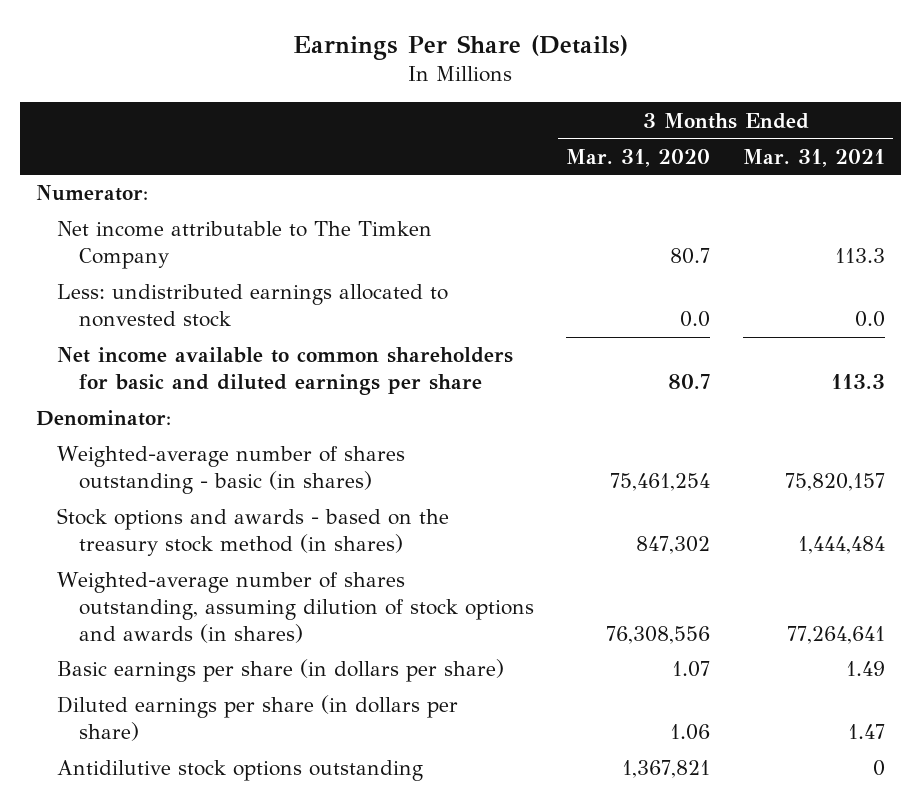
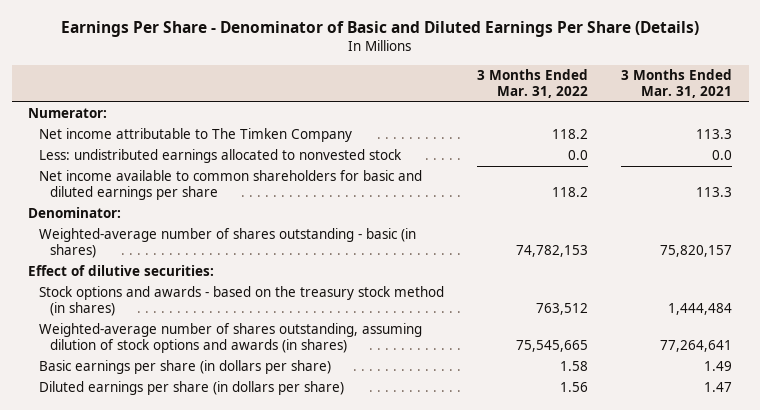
- Earnings Per Share (Details)
+ Earnings Per Share - Denominator of Basic and Diluted Earnings Per Share (Details)
- | 3 Months Ended Mar. 31, 2020 | 3 Months Ended Mar. 31, 2021
+ | 3 Months Ended Mar. 31, 2022 | 3 Months Ended Mar. 31, 2021
+ Effect of dilutive securities:
- Antidilutive stock options outstanding | 1,367,821 | 0

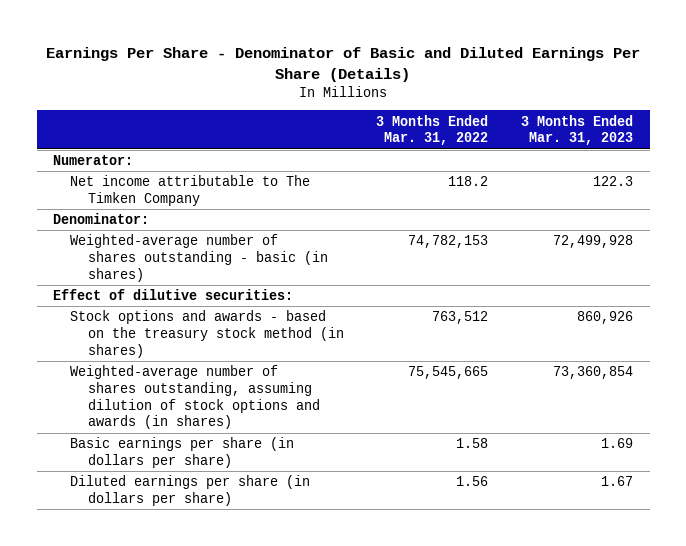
- | 3 Months Ended Mar. 31, 2022 | 3 Months Ended Mar. 31, 2021
+ | 3 Months Ended Mar. 31, 2022 | 3 Months Ended Mar. 31, 2023
- Less: undistributed earnings allocated to nonvested stock | 0.0 | 0.0
- Net income available to common shareholders for basic and diluted earnings per share | 118.2 | 113.3

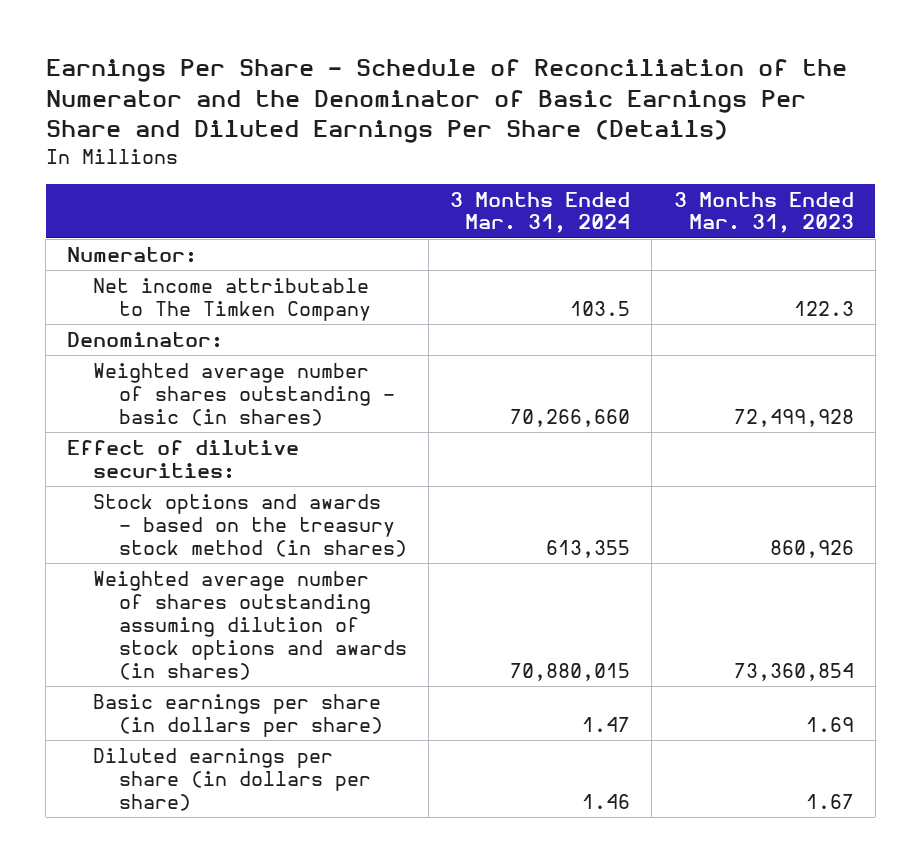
- Earnings Per Share - Denominator of Basic and Diluted Earnings Per Share (Details)
+ Earnings Per Share - Schedule of Reconciliation of the Numerator and the Denominator of Basic Earnings Per Share and Diluted Earnings Per Share (Details)
- | 3 Months Ended Mar. 31, 2022 | 3 Months Ended Mar. 31, 2023
+ | 3 Months Ended Mar. 31, 2024 | 3 Months Ended Mar. 31, 2023
- Weighted-average number of shares outstanding - basic (in shares) | 74,782,153 | 72,499,928
+ Weighted average number of shares outstanding - basic (in shares) | 70,266,660 | 72,499,928
- Weighted-average number of shares outstanding, assuming dilution of stock options and awards (in shares) | 75,545,665 | 73,360,854
+ Weighted average number of shares outstanding assuming dilution of stock options and awards (in shares) | 70,880,015 | 73,360,854

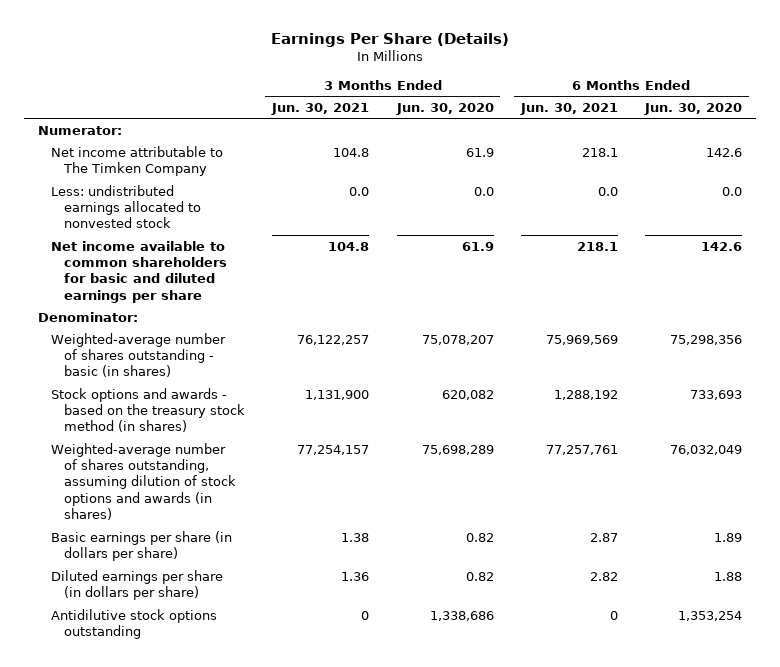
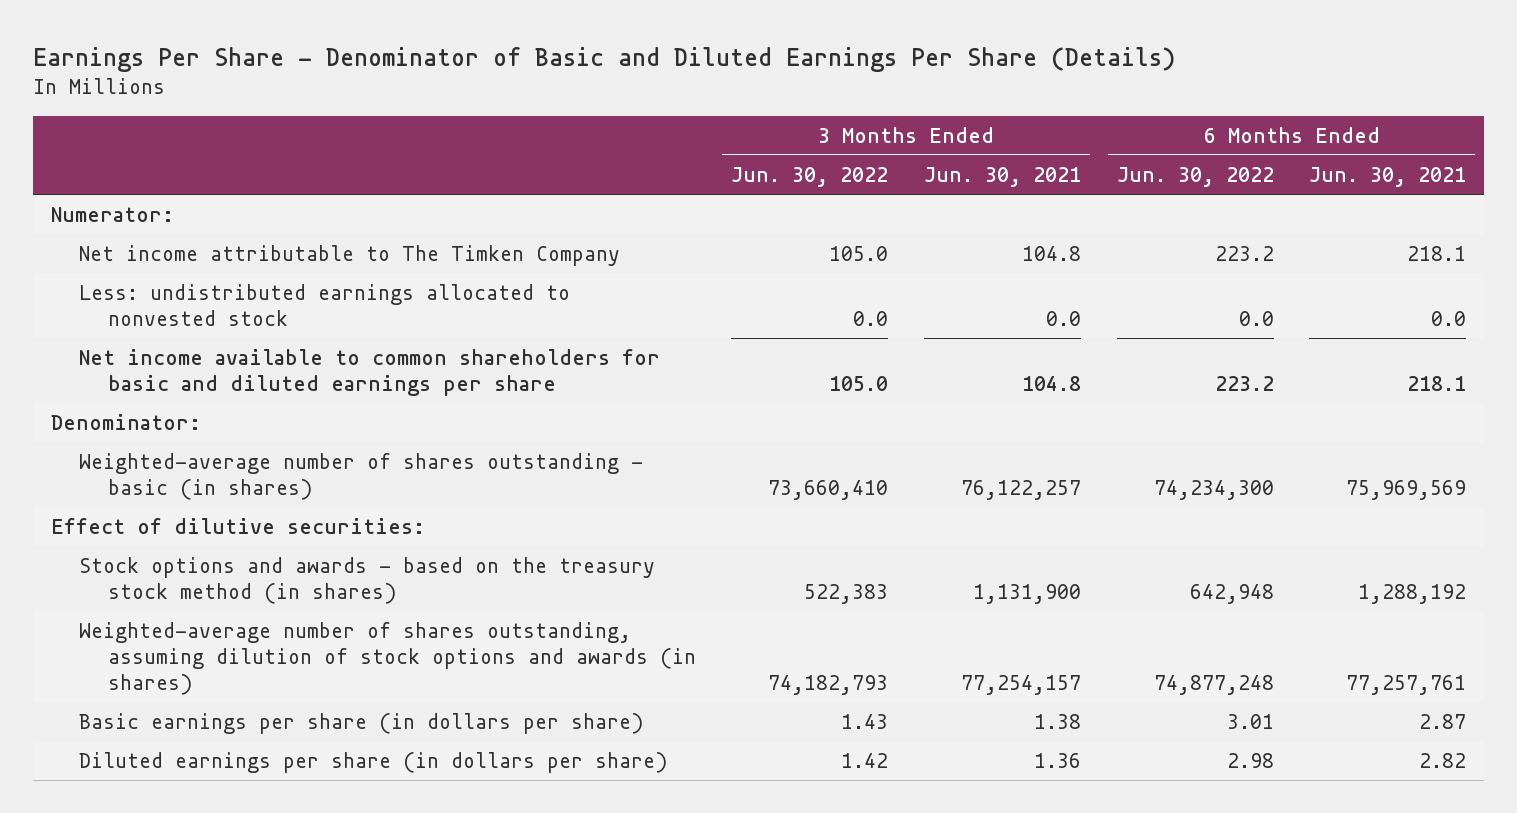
- Earnings Per Share (Details)
+ Earnings Per Share - Denominator of Basic and Diluted Earnings Per Share (Details)
- | 3 Months Ended Jun. 30, 2021 | 3 Months Ended Jun. 30, 2020 | 6 Months Ended Jun. 30, 2021 | 6 Months Ended Jun. 30, 2020
+ | 3 Months Ended Jun. 30, 2022 | 3 Months Ended Jun. 30, 2021 | 6 Months Ended Jun. 30, 2022 | 6 Months Ended Jun. 30, 2021
+ Effect of dilutive securities:
- Antidilutive stock options outstanding | 0 | 1,338,686 | 0 | 1,353,254

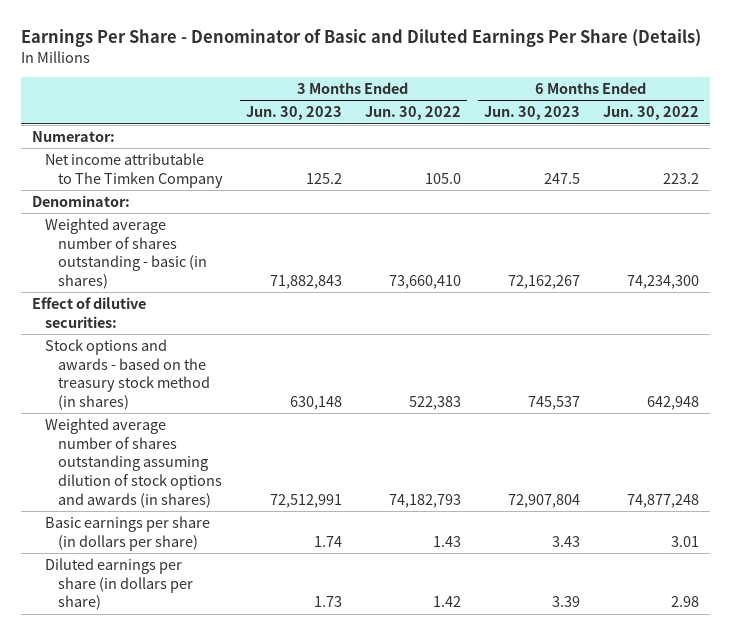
- | 3 Months Ended Jun. 30, 2022 | 3 Months Ended Jun. 30, 2021 | 6 Months Ended Jun. 30, 2022 | 6 Months Ended Jun. 30, 2021
+ | 3 Months Ended Jun. 30, 2023 | 3 Months Ended Jun. 30, 2022 | 6 Months Ended Jun. 30, 2023 | 6 Months Ended Jun. 30, 2022
- Less: undistributed earnings allocated to nonvested stock | 0.0 | 0.0 | 0.0 | 0.0
- Net income available to common shareholders for basic and diluted earnings per share | 105.0 | 104.8 | 223.2 | 218.1
- Weighted-average number of shares outstanding - basic (in shares) | 73,660,410 | 76,122,257 | 74,234,300 | 75,969,569
+ Weighted average number of shares outstanding - basic (in shares) | 71,882,843 | 73,660,410 | 72,162,267 | 74,234,300
- Weighted-average number of shares outstanding, assuming dilution of stock options and awards (in shares) | 74,182,793 | 77,254,157 | 74,877,248 | 77,257,761
+ Weighted average number of shares outstanding assuming dilution of stock options and awards (in shares) | 72,512,991 | 74,182,793 | 72,907,804 | 74,877,248

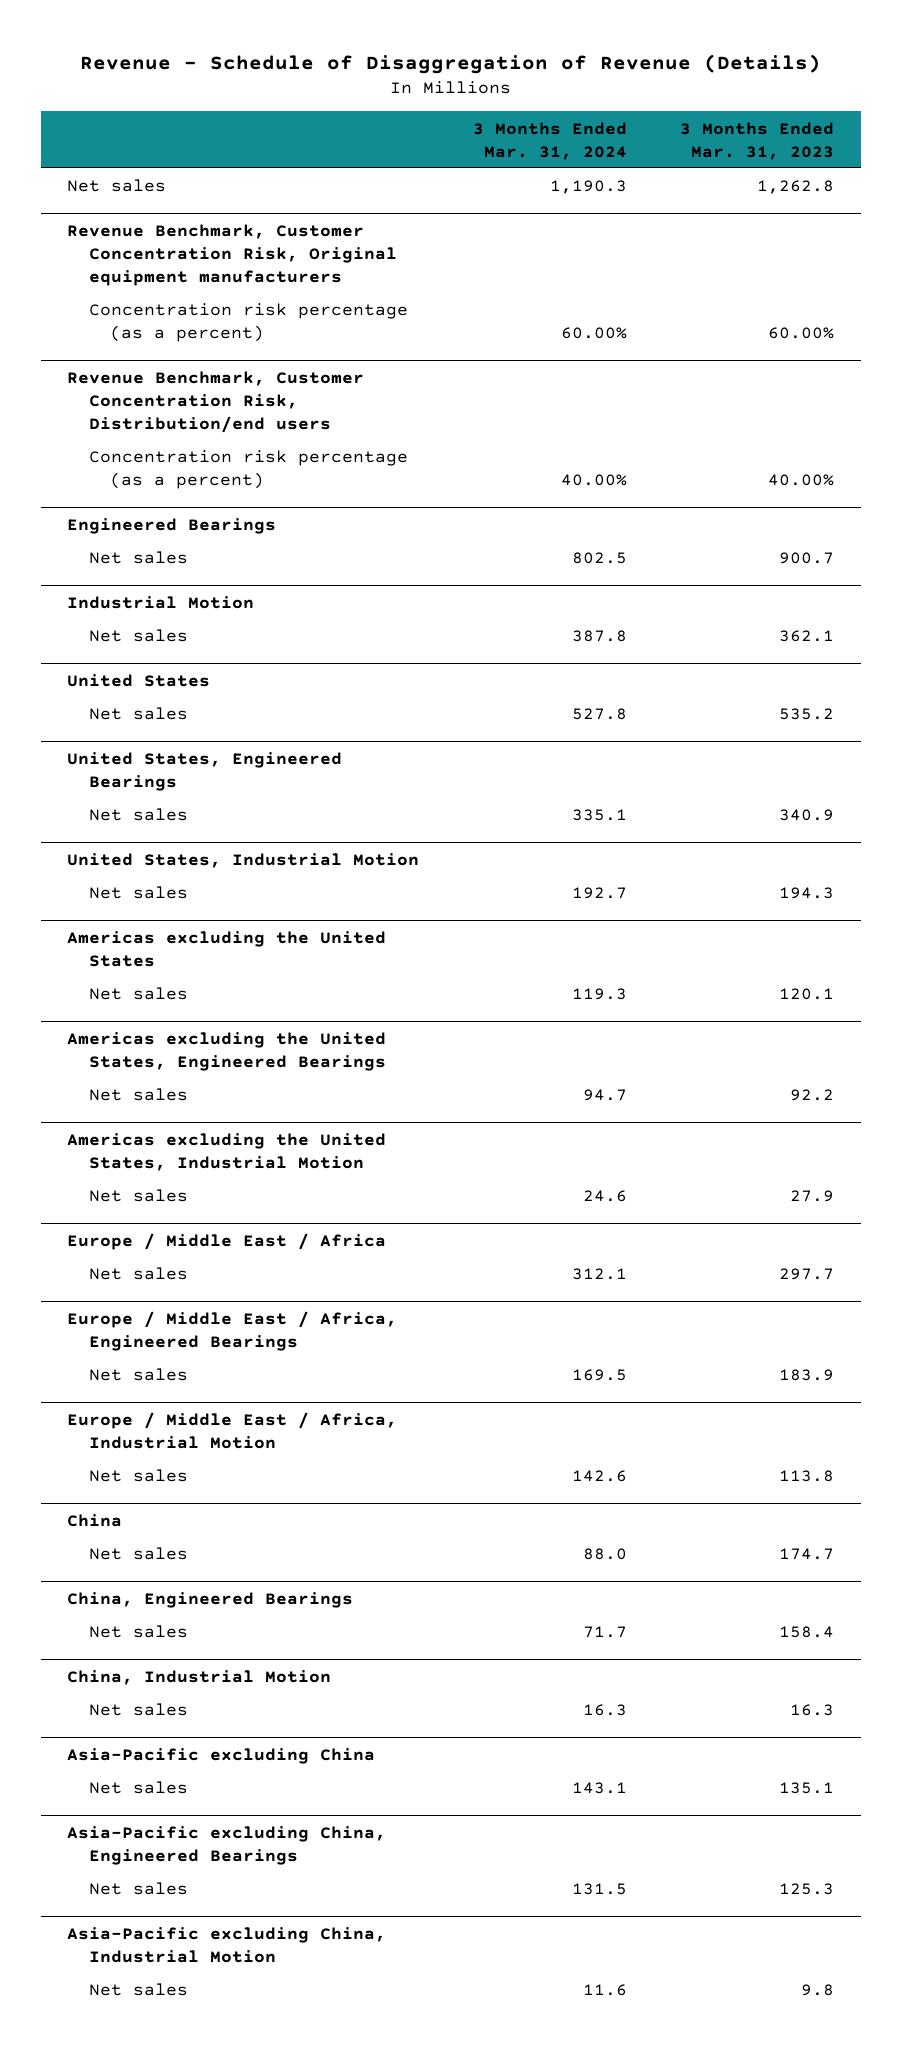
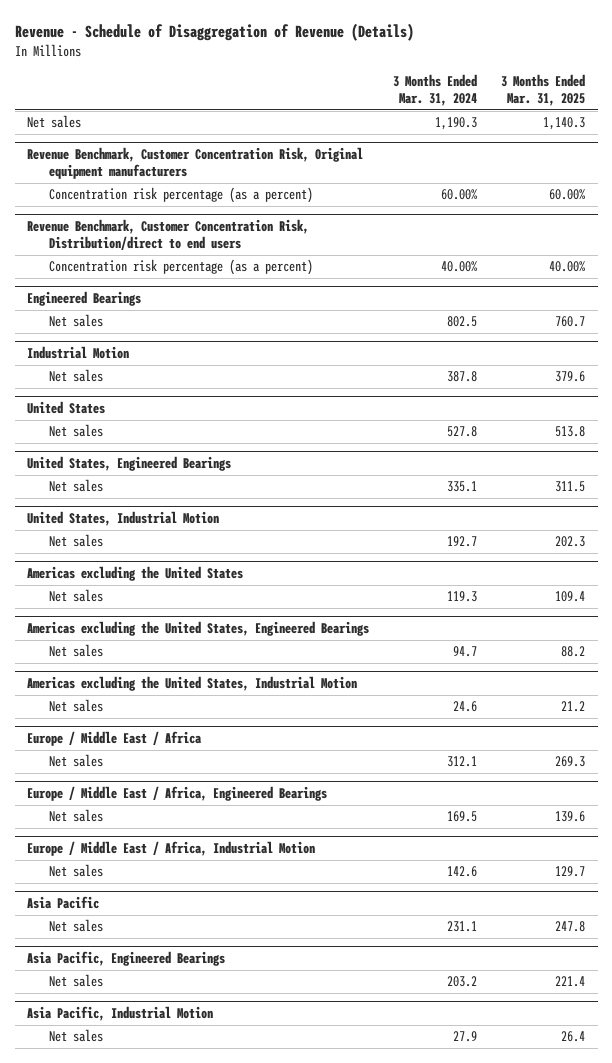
- | 3 Months Ended Mar. 31, 2024 | 3 Months Ended Mar. 31, 2023
+ | 3 Months Ended Mar. 31, 2024 | 3 Months Ended Mar. 31, 2025
- Revenue Benchmark, Customer Concentration Risk, Distribution/end users
+ Revenue Benchmark, Customer Concentration Risk, Distribution/direct to end users
- China
- Net sales | 88.0 | 174.7
- China, Engineered Bearings
- Net sales | 71.7 | 158.4
- China, Industrial Motion
- Net sales | 16.3 | 16.3
- Asia-Pacific excluding China
- Net sales | 143.1 | 135.1
- Asia-Pacific excluding China, Engineered Bearings
- Net sales | 131.5 | 125.3
- Asia-Pacific excluding China, Industrial Motion
- Net sales | 11.6 | 9.8
+ Asia Pacific
+ Net sales | 231.1 | 247.8
+ Asia Pacific, Engineered Bearings
+ Net sales | 203.2 | 221.4
+ Asia Pacific, Industrial Motion
+ Net sales | 27.9 | 26.4

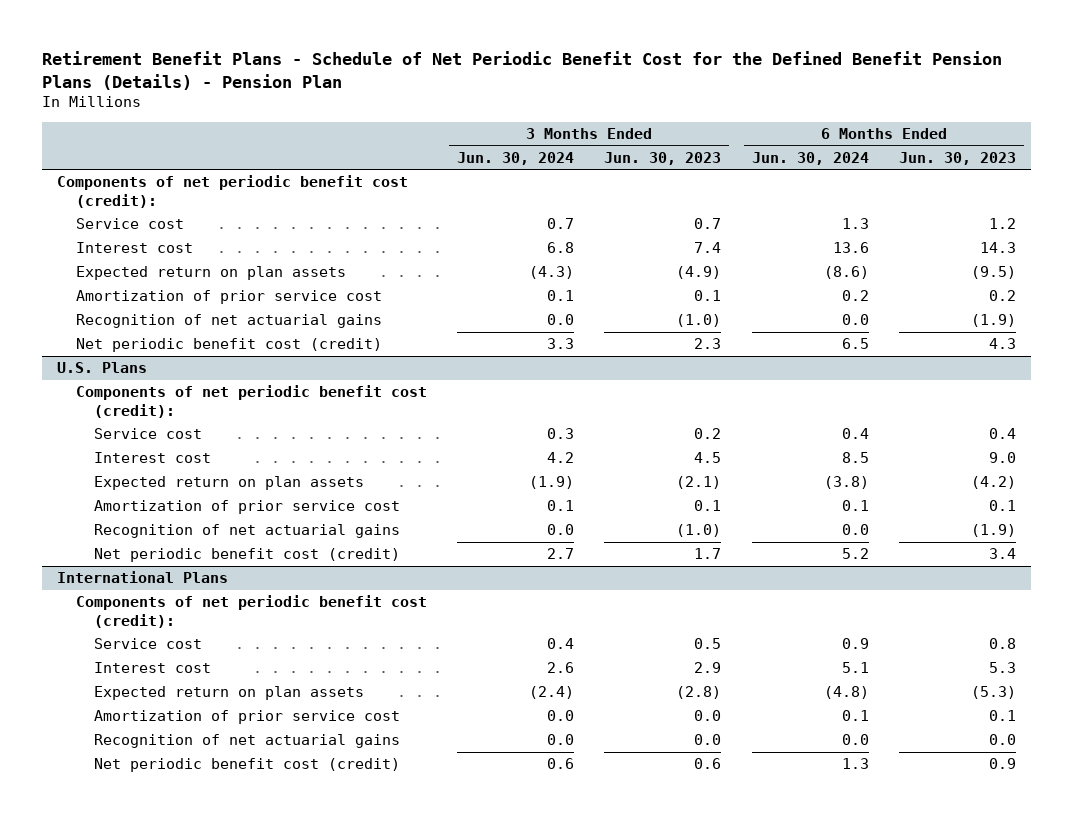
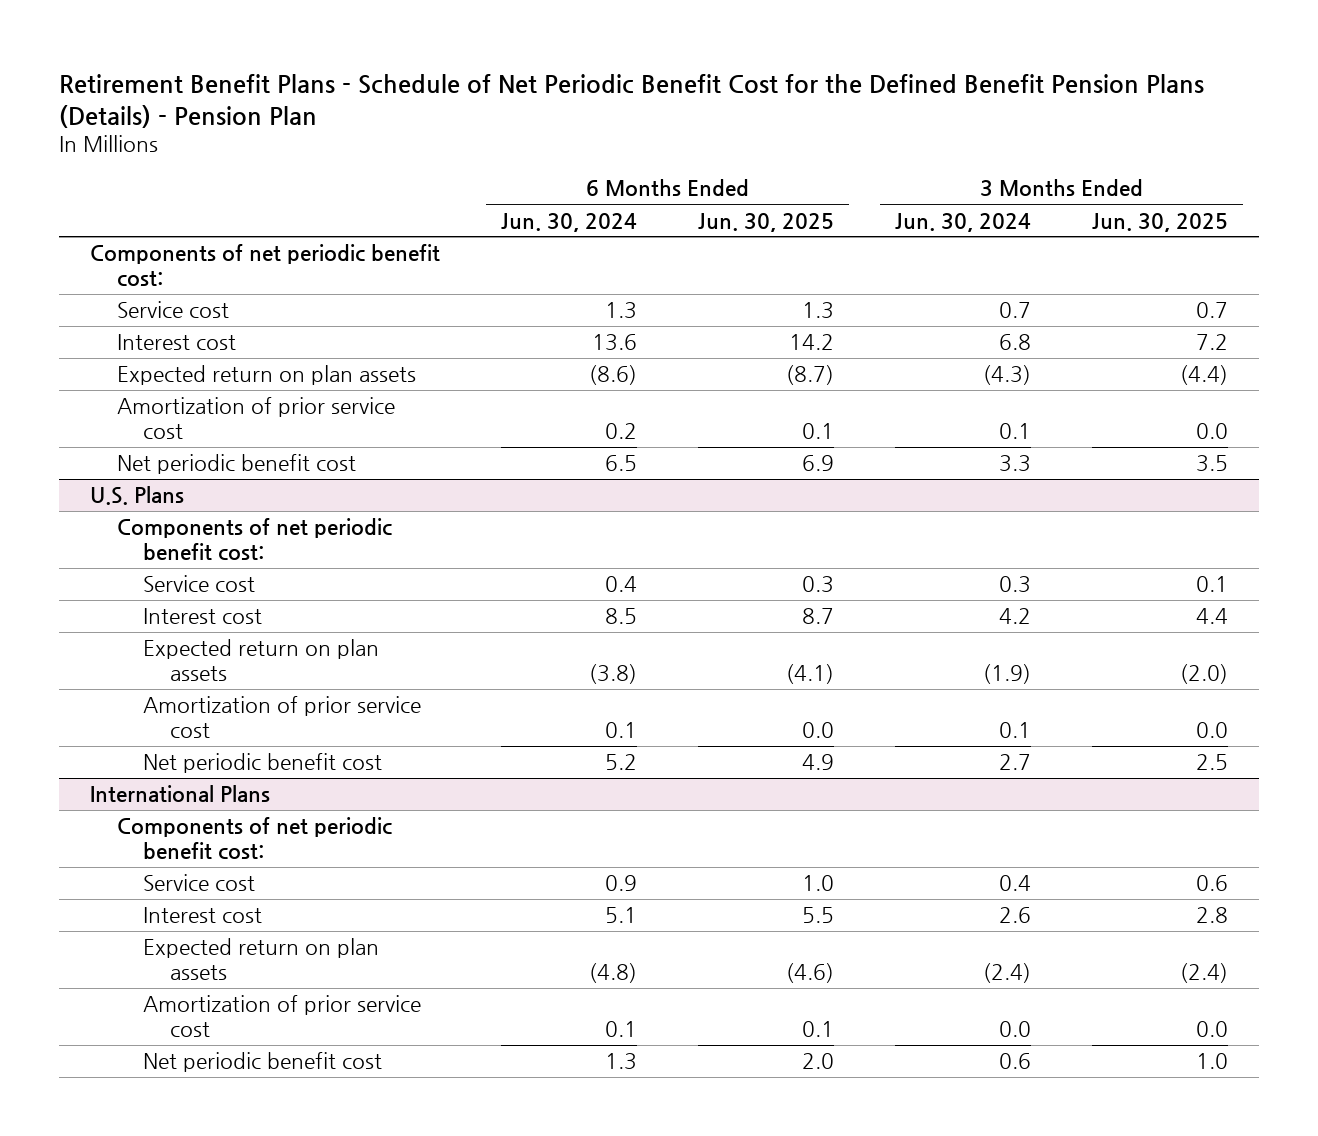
- | 3 Months Ended Jun. 30, 2024 | 3 Months Ended Jun. 30, 2023 | 6 Months Ended Jun. 30, 2024 | 6 Months Ended Jun. 30, 2023
+ | 6 Months Ended Jun. 30, 2024 | 6 Months Ended Jun. 30, 2025 | 3 Months Ended Jun. 30, 2024 | 3 Months Ended Jun. 30, 2025
- Components of net periodic benefit cost (credit):
+ Components of net periodic benefit cost:
- Recognition of net actuarial gains | 0.0 | (1.0) | 0.0 | (1.9)
- Net periodic benefit cost (credit) | 3.3 | 2.3 | 6.5 | 4.3
+ Net periodic benefit cost | 6.5 | 6.9 | 3.3 | 3.5
@ U.S. Plans
- Components of net periodic benefit cost (credit):
+ Components of net periodic benefit cost:
- Recognition of net actuarial gains | 0.0 | (1.0) | 0.0 | (1.9)
- Net periodic benefit cost (credit) | 2.7 | 1.7 | 5.2 | 3.4
+ Net periodic benefit cost | 5.2 | 4.9 | 2.7 | 2.5
@ International Plans
- Components of net periodic benefit cost (credit):
+ Components of net periodic benefit cost:
- Recognition of net actuarial gains | 0.0 | 0.0 | 0.0 | 0.0
- Net periodic benefit cost (credit) | 0.6 | 0.6 | 1.3 | 0.9
+ Net periodic benefit cost | 1.3 | 2.0 | 0.6 | 1.0

